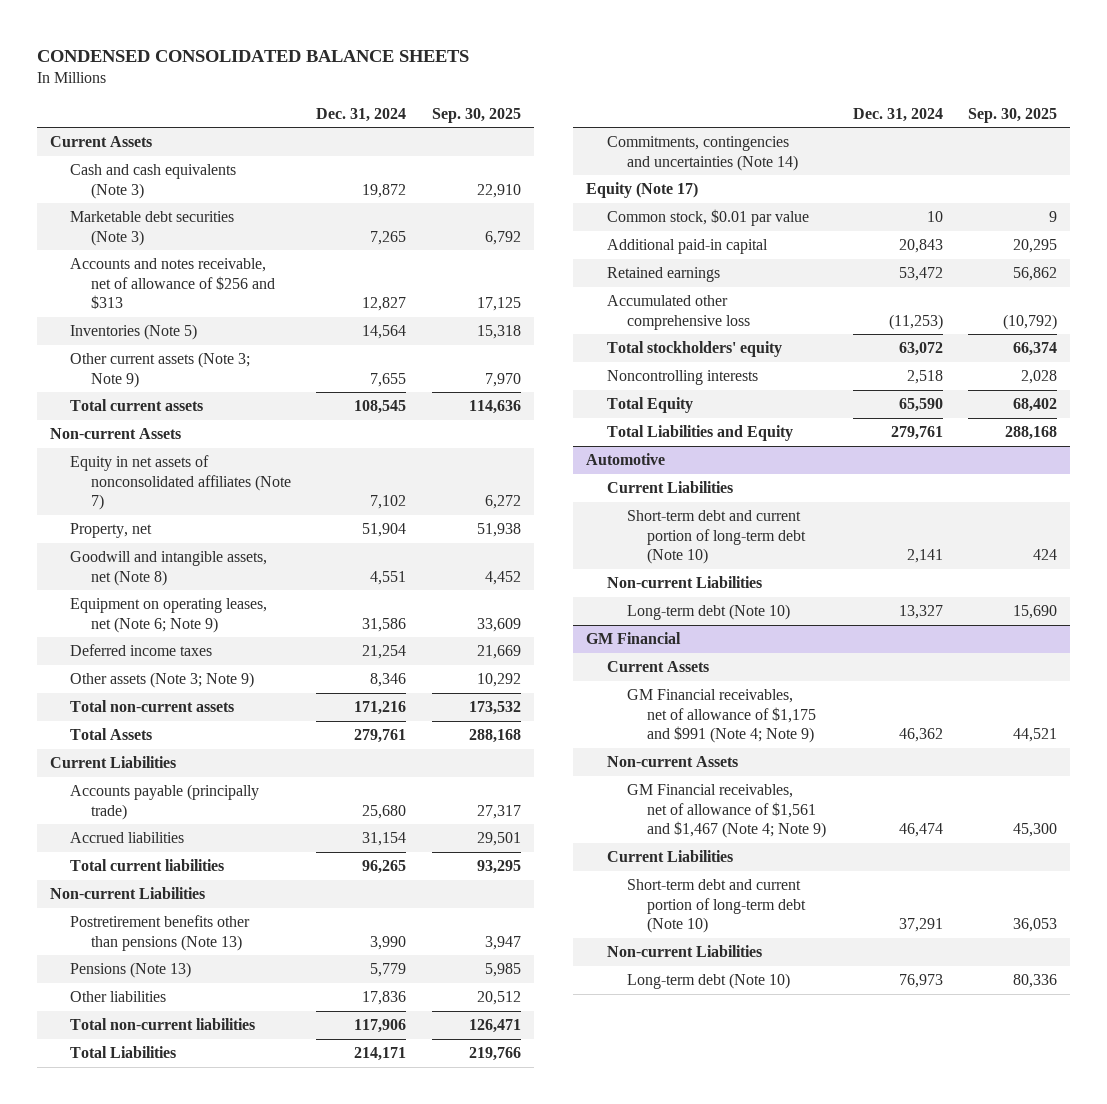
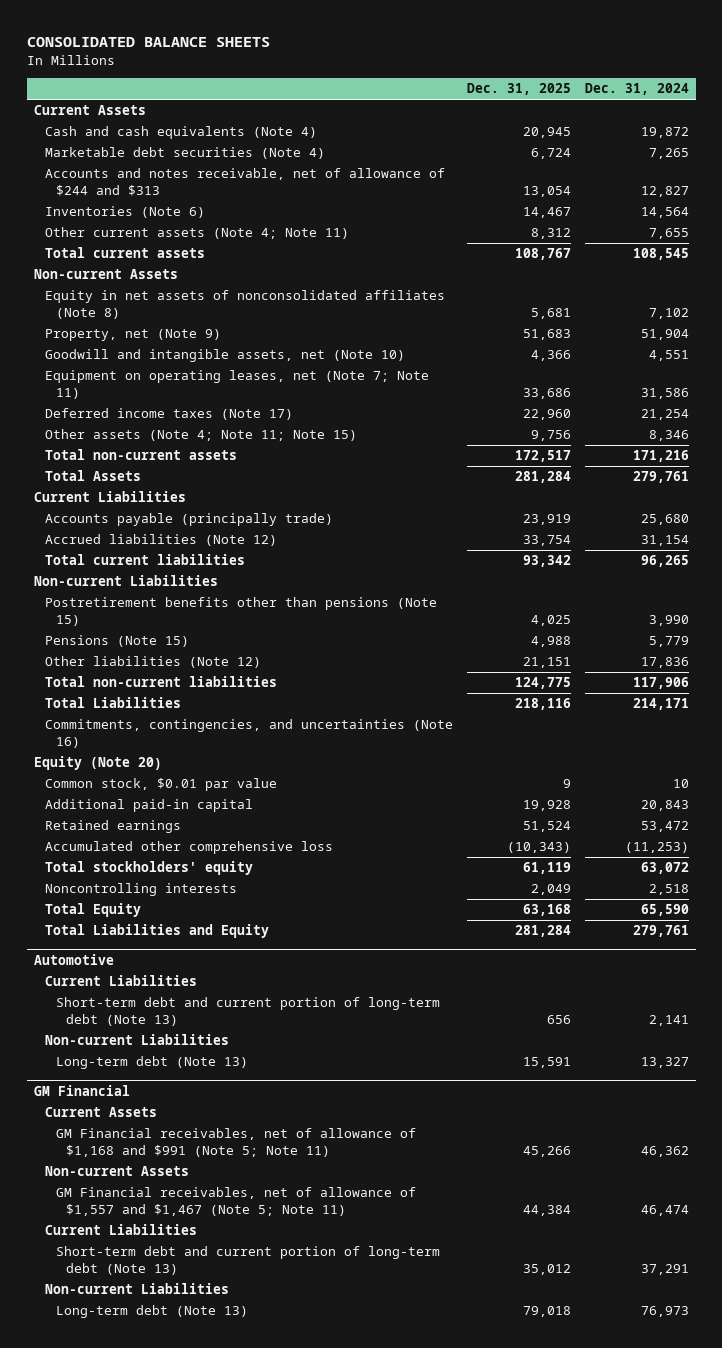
- CONDENSED CONSOLIDATED BALANCE SHEETS
+ CONSOLIDATED BALANCE SHEETS
- | Dec. 31, 2024 | Sep. 30, 2025
+ | Dec. 31, 2025 | Dec. 31, 2024
- Cash and cash equivalents (Note 3) | 19,872 | 22,910
- Marketable debt securities (Note 3) | 7,265 | 6,792
- Accounts and notes receivable, net of allowance of $256 and $313 | 12,827 | 17,125
- Inventories (Note 5) | 14,564 | 15,318
- Other current assets (Note 3; Note 9) | 7,655 | 7,970
+ Cash and cash equivalents (Note 4) | 20,945 | 19,872
+ Marketable debt securities (Note 4) | 6,724 | 7,265
+ Accounts and notes receivable, net of allowance of $244 and $313 | 13,054 | 12,827
+ Inventories (Note 6) | 14,467 | 14,564
+ Other current assets (Note 4; Note 11) | 8,312 | 7,655
- Equity in net assets of nonconsolidated affiliates (Note 7) | 7,102 | 6,272
- Property, net | 51,904 | 51,938
- Goodwill and intangible assets, net (Note 8) | 4,551 | 4,452
- Equipment on operating leases, net (Note 6; Note 9) | 31,586 | 33,609
- Deferred income taxes | 21,254 | 21,669
- Other assets (Note 3; Note 9) | 8,346 | 10,292
+ Equity in net assets of nonconsolidated affiliates (Note 8) | 5,681 | 7,102
+ Property, net (Note 9) | 51,683 | 51,904
+ Goodwill and intangible assets, net (Note 10) | 4,366 | 4,551
+ Equipment on operating leases, net (Note 7; Note 11) | 33,686 | 31,586
+ Deferred income taxes (Note 17) | 22,960 | 21,254
+ Other assets (Note 4; Note 11; Note 15) | 9,756 | 8,346
- Accrued liabilities | 31,154 | 29,501
+ Accrued liabilities (Note 12) | 33,754 | 31,154
- Postretirement benefits other than pensions (Note 13) | 3,990 | 3,947
- Pensions (Note 13) | 5,779 | 5,985
- Other liabilities | 17,836 | 20,512
+ Postretirement benefits other than pensions (Note 15) | 4,025 | 3,990
+ Pensions (Note 15) | 4,988 | 5,779
+ Other liabilities (Note 12) | 21,151 | 17,836
- Commitments, contingencies and uncertainties (Note 14)
- Equity (Note 17)
+ Commitments, contingencies, and uncertainties (Note 16)
+ Equity (Note 20)
@ Automotive
- Short-term debt and current portion of long-term debt (Note 10) | 2,141 | 424
+ Short-term debt and current portion of long-term debt (Note 13) | 656 | 2,141
- Long-term debt (Note 10) | 13,327 | 15,690
+ Long-term debt (Note 13) | 15,591 | 13,327
@ GM Financial
- GM Financial receivables, net of allowance of $1,175 and $991 (Note 4; Note 9) | 46,362 | 44,521
+ GM Financial receivables, net of allowance of $1,168 and $991 (Note 5; Note 11) | 45,266 | 46,362
- GM Financial receivables, net of allowance of $1,561 and $1,467 (Note 4; Note 9) | 46,474 | 45,300
+ GM Financial receivables, net of allowance of $1,557 and $1,467 (Note 5; Note 11) | 44,384 | 46,474
- Short-term debt and current portion of long-term debt (Note 10) | 37,291 | 36,053
+ Short-term debt and current portion of long-term debt (Note 13) | 35,012 | 37,291
- Long-term debt (Note 10) | 76,973 | 80,336
+ Long-term debt (Note 13) | 79,018 | 76,973

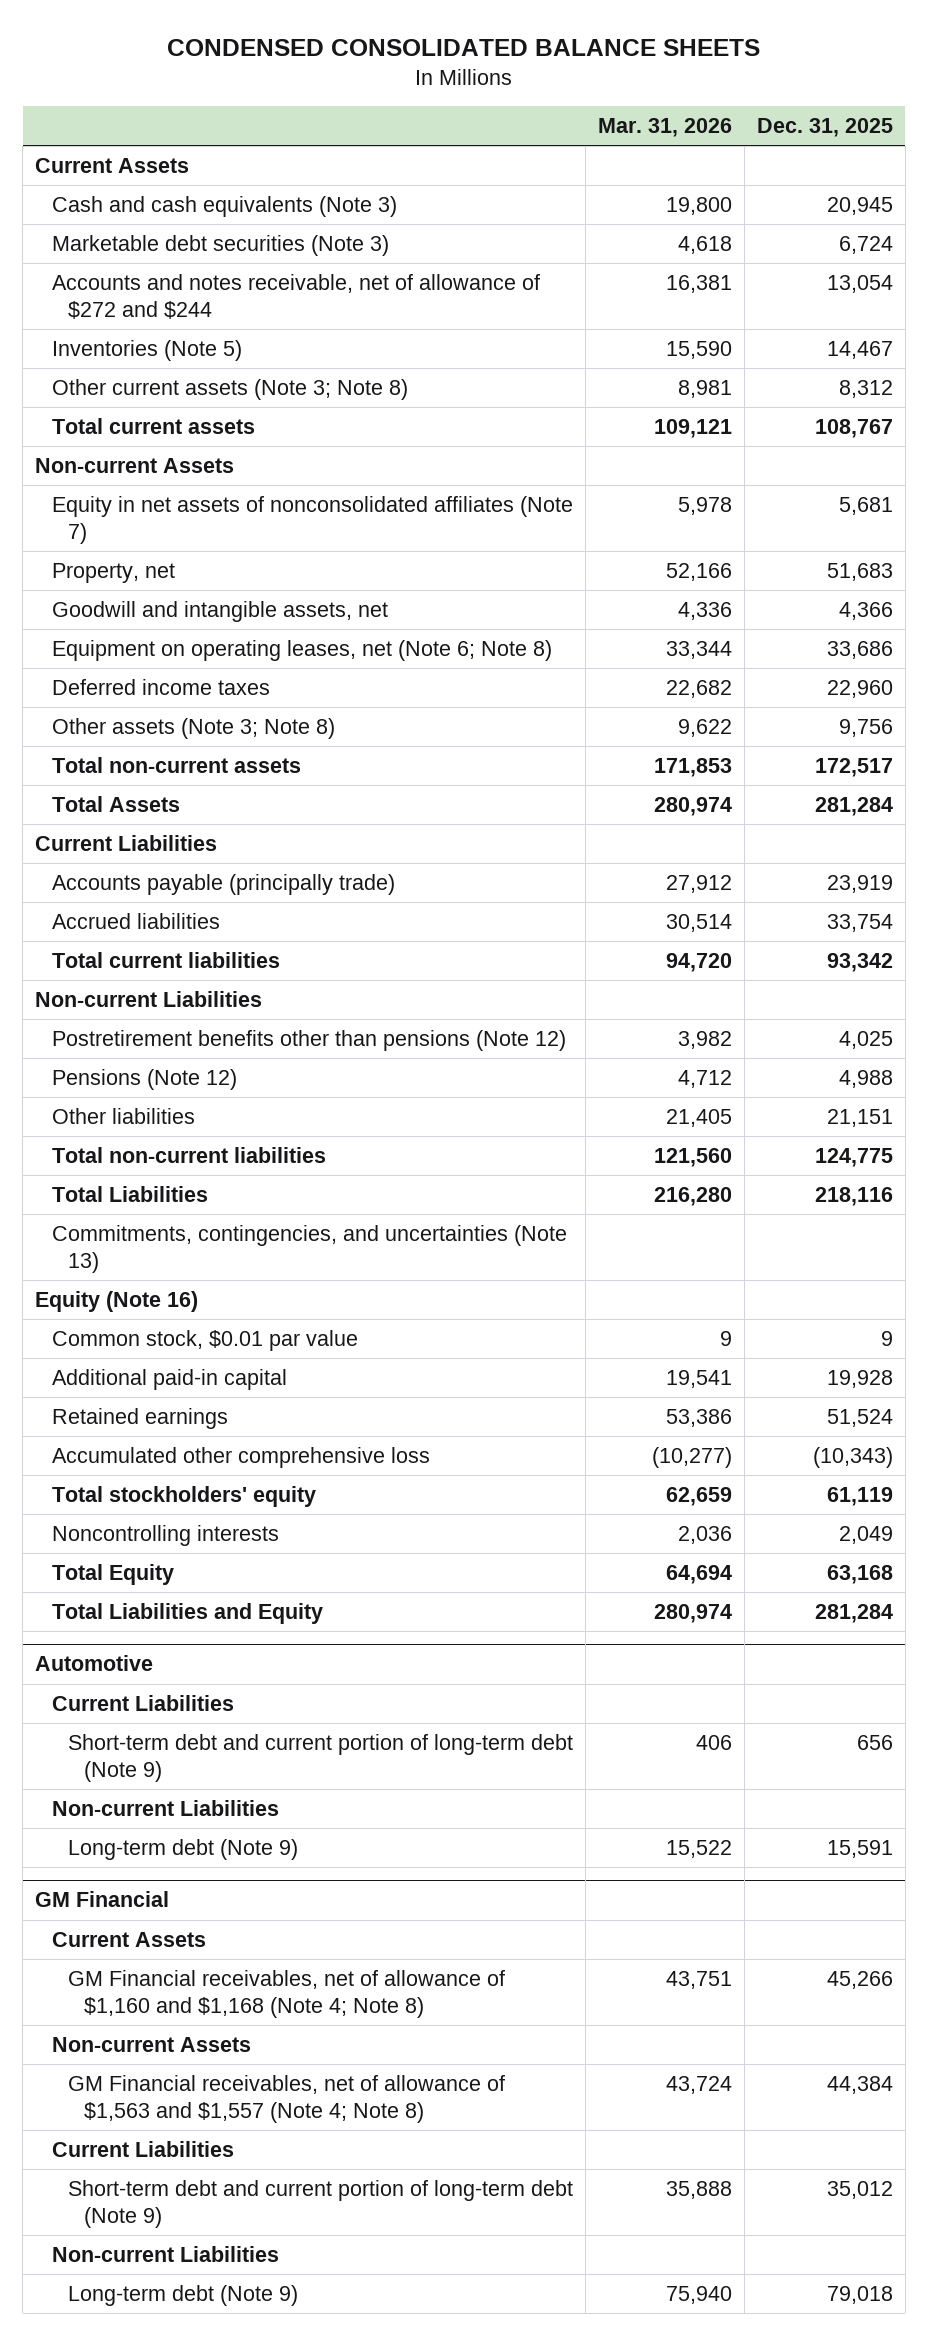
- CONSOLIDATED BALANCE SHEETS
+ CONDENSED CONSOLIDATED BALANCE SHEETS
- | Dec. 31, 2025 | Dec. 31, 2024
+ | Mar. 31, 2026 | Dec. 31, 2025
- Cash and cash equivalents (Note 4) | 20,945 | 19,872
- Marketable debt securities (Note 4) | 6,724 | 7,265
- Accounts and notes receivable, net of allowance of $244 and $313 | 13,054 | 12,827
- Inventories (Note 6) | 14,467 | 14,564
- Other current assets (Note 4; Note 11) | 8,312 | 7,655
+ Cash and cash equivalents (Note 3) | 19,800 | 20,945
+ Marketable debt securities (Note 3) | 4,618 | 6,724
+ Accounts and notes receivable, net of allowance of $272 and $244 | 16,381 | 13,054
+ Inventories (Note 5) | 15,590 | 14,467
+ Other current assets (Note 3; Note 8) | 8,981 | 8,312
- Equity in net assets of nonconsolidated affiliates (Note 8) | 5,681 | 7,102
- Property, net (Note 9) | 51,683 | 51,904
- Goodwill and intangible assets, net (Note 10) | 4,366 | 4,551
- Equipment on operating leases, net (Note 7; Note 11) | 33,686 | 31,586
- Deferred income taxes (Note 17) | 22,960 | 21,254
- Other assets (Note 4; Note 11; Note 15) | 9,756 | 8,346
+ Equity in net assets of nonconsolidated affiliates (Note 7) | 5,978 | 5,681
+ Property, net | 52,166 | 51,683
+ Goodwill and intangible assets, net | 4,336 | 4,366
+ Equipment on operating leases, net (Note 6; Note 8) | 33,344 | 33,686
+ Deferred income taxes | 22,682 | 22,960
+ Other assets (Note 3; Note 8) | 9,622 | 9,756
- Accrued liabilities (Note 12) | 33,754 | 31,154
+ Accrued liabilities | 30,514 | 33,754
- Postretirement benefits other than pensions (Note 15) | 4,025 | 3,990
- Pensions (Note 15) | 4,988 | 5,779
- Other liabilities (Note 12) | 21,151 | 17,836
+ Postretirement benefits other than pensions (Note 12) | 3,982 | 4,025
+ Pensions (Note 12) | 4,712 | 4,988
+ Other liabilities | 21,405 | 21,151
- Commitments, contingencies, and uncertainties (Note 16)
- Equity (Note 20)
+ Commitments, contingencies, and uncertainties (Note 13)
+ Equity (Note 16)
@ Automotive
- Short-term debt and current portion of long-term debt (Note 13) | 656 | 2,141
+ Short-term debt and current portion of long-term debt (Note 9) | 406 | 656
- Long-term debt (Note 13) | 15,591 | 13,327
+ Long-term debt (Note 9) | 15,522 | 15,591
@ GM Financial
- GM Financial receivables, net of allowance of $1,168 and $991 (Note 5; Note 11) | 45,266 | 46,362
+ GM Financial receivables, net of allowance of $1,160 and $1,168 (Note 4; Note 8) | 43,751 | 45,266
- GM Financial receivables, net of allowance of $1,557 and $1,467 (Note 5; Note 11) | 44,384 | 46,474
+ GM Financial receivables, net of allowance of $1,563 and $1,557 (Note 4; Note 8) | 43,724 | 44,384
- Short-term debt and current portion of long-term debt (Note 13) | 35,012 | 37,291
+ Short-term debt and current portion of long-term debt (Note 9) | 35,888 | 35,012
- Long-term debt (Note 13) | 79,018 | 76,973
+ Long-term debt (Note 9) | 75,940 | 79,018

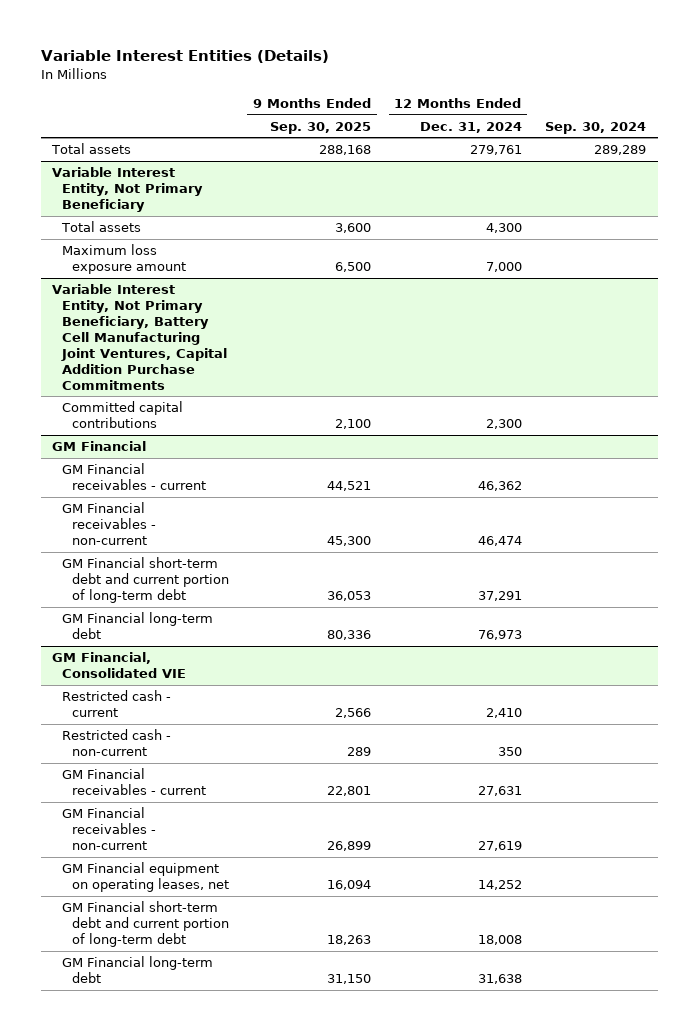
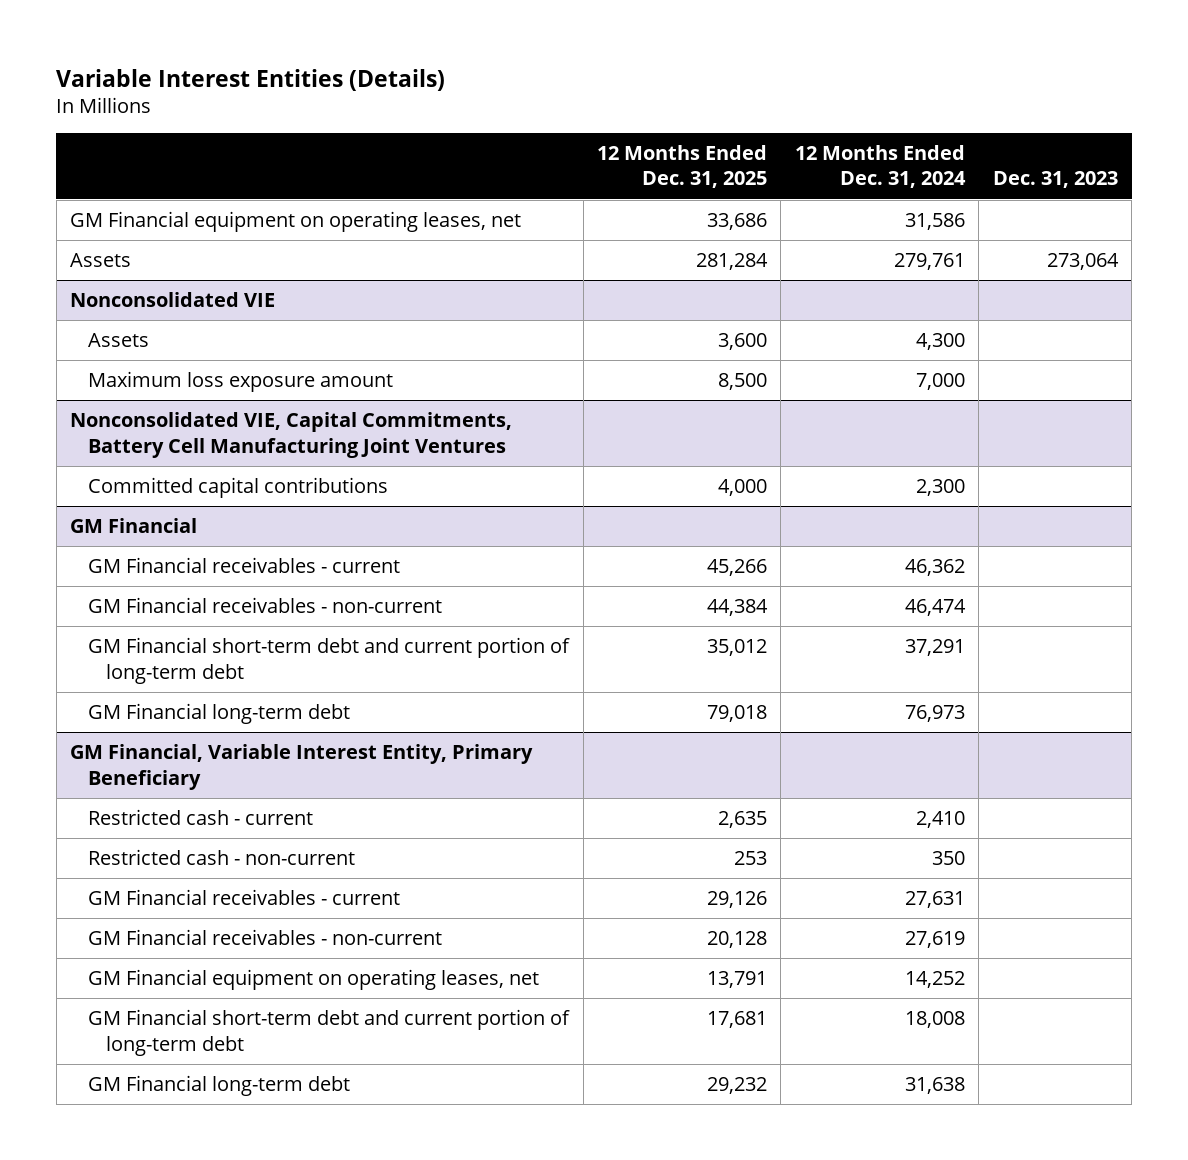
- | 9 Months Ended Sep. 30, 2025 | 12 Months Ended Dec. 31, 2024 | Sep. 30, 2024
+ | 12 Months Ended Dec. 31, 2025 | 12 Months Ended Dec. 31, 2024 | Dec. 31, 2023
- Total assets | 288,168 | 279,761 | 289,289
- Variable Interest Entity, Not Primary Beneficiary
- Total assets | 3,600 | 4,300 |
+ GM Financial equipment on operating leases, net | 33,686 | 31,586 |
+ Assets | 281,284 | 279,761 | 273,064
+ Nonconsolidated VIE
+ Assets | 3,600 | 4,300 |
- Variable Interest Entity, Not Primary Beneficiary, Battery Cell Manufacturing Joint Ventures, Capital Addition Purchase Commitments
+ Nonconsolidated VIE, Capital Commitments, Battery Cell Manufacturing Joint Ventures
- GM Financial, Consolidated VIE
+ GM Financial, Variable Interest Entity, Primary Beneficiary

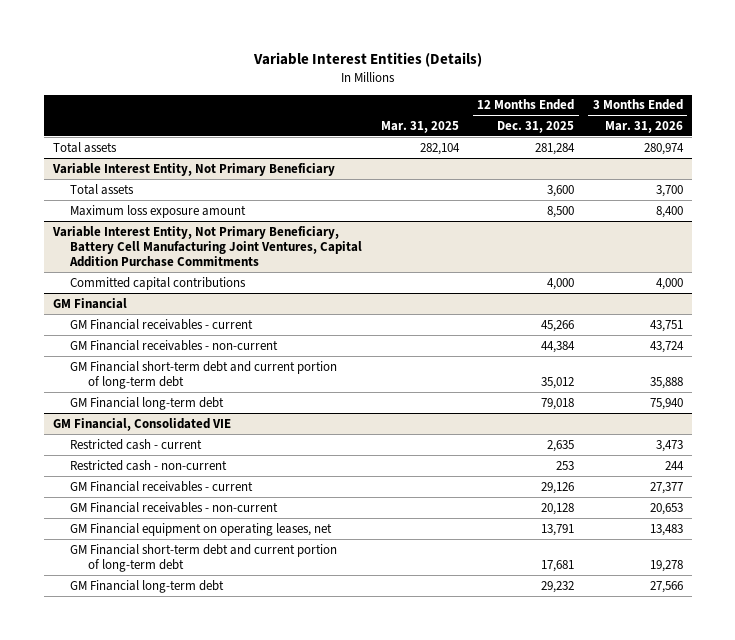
- | 12 Months Ended Dec. 31, 2025 | 12 Months Ended Dec. 31, 2024 | Dec. 31, 2023
+ | Mar. 31, 2025 | 12 Months Ended Dec. 31, 2025 | 3 Months Ended Mar. 31, 2026
- GM Financial equipment on operating leases, net | 33,686 | 31,586 |
- Assets | 281,284 | 279,761 | 273,064
- Nonconsolidated VIE
- Assets | 3,600 | 4,300 |
+ Total assets | 282,104 | 281,284 | 280,974
+ Variable Interest Entity, Not Primary Beneficiary
+ Total assets | | 3,600 | 3,700
- Nonconsolidated VIE, Capital Commitments, Battery Cell Manufacturing Joint Ventures
+ Variable Interest Entity, Not Primary Beneficiary, Battery Cell Manufacturing Joint Ventures, Capital Addition Purchase Commitments
- GM Financial, Variable Interest Entity, Primary Beneficiary
+ GM Financial, Consolidated VIE

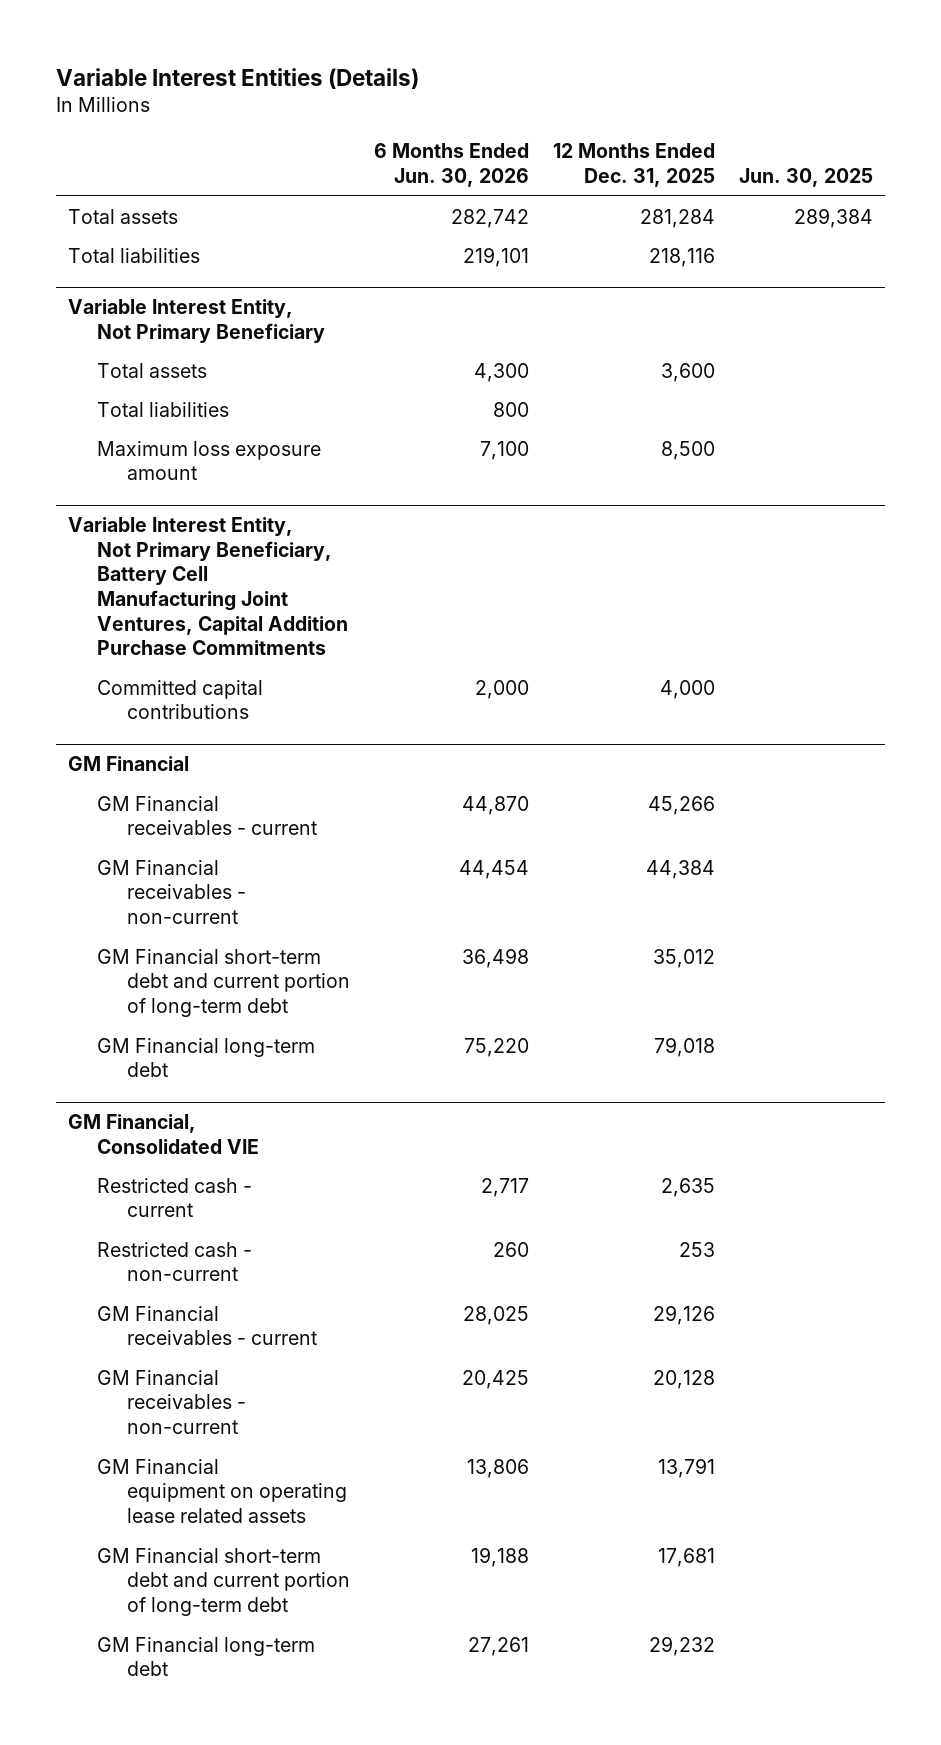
- | Mar. 31, 2025 | 12 Months Ended Dec. 31, 2025 | 3 Months Ended Mar. 31, 2026
+ | 6 Months Ended Jun. 30, 2026 | 12 Months Ended Dec. 31, 2025 | Jun. 30, 2025
+ Total liabilities | 219,101 | 218,116 |
@ Variable Interest Entity, Not Primary Beneficiary
+ Total liabilities | 800 | |
@ GM Financial, Consolidated VIE
- GM Financial equipment on operating leases, net | | 13,791 | 13,483
+ GM Financial equipment on operating lease related assets | 13,806 | 13,791 |

